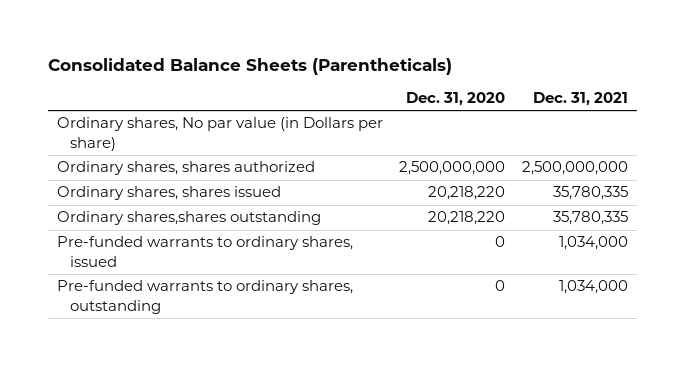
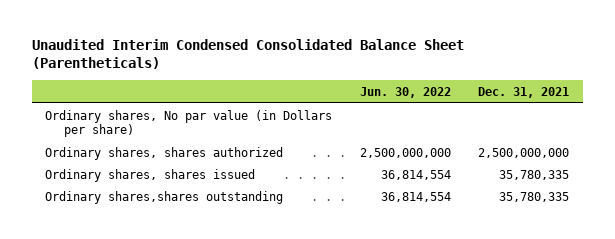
- Consolidated Balance Sheets (Parentheticals)
+ Unaudited Interim Condensed Consolidated Balance Sheet (Parentheticals)
- | Dec. 31, 2020 | Dec. 31, 2021
+ | Jun. 30, 2022 | Dec. 31, 2021
- Pre-funded warrants to ordinary shares, issued | 0 | 1,034,000
- Pre-funded warrants to ordinary shares, outstanding | 0 | 1,034,000

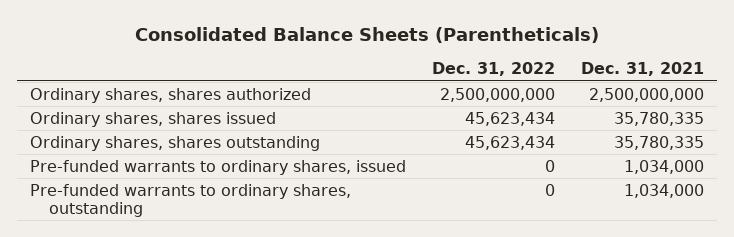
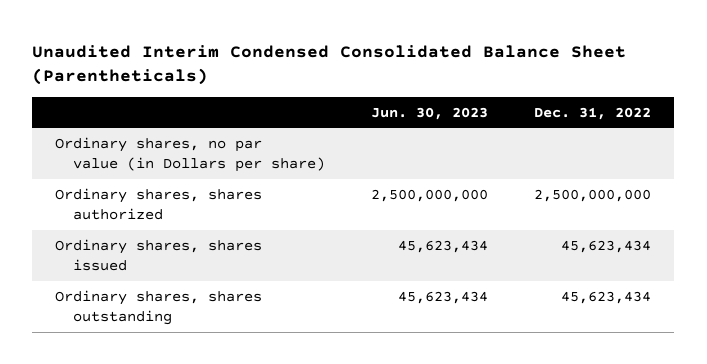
- Consolidated Balance Sheets (Parentheticals)
+ Unaudited Interim Condensed Consolidated Balance Sheet (Parentheticals)
- | Dec. 31, 2022 | Dec. 31, 2021
+ | Jun. 30, 2023 | Dec. 31, 2022
+ Ordinary shares, no par value (in Dollars per share)
- Pre-funded warrants to ordinary shares, issued | 0 | 1,034,000
- Pre-funded warrants to ordinary shares, outstanding | 0 | 1,034,000

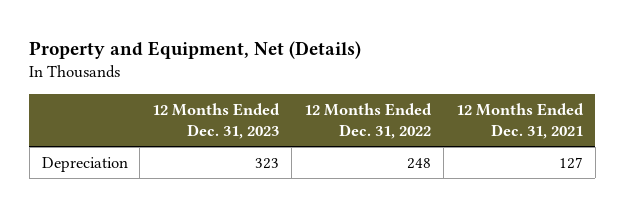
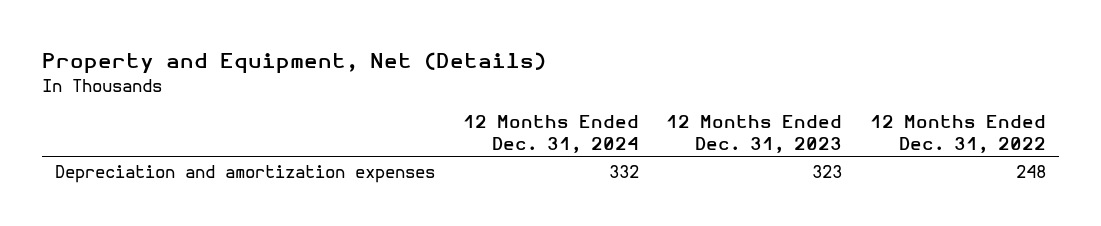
- | 12 Months Ended Dec. 31, 2023 | 12 Months Ended Dec. 31, 2022 | 12 Months Ended Dec. 31, 2021
+ | 12 Months Ended Dec. 31, 2024 | 12 Months Ended Dec. 31, 2023 | 12 Months Ended Dec. 31, 2022
- Depreciation | 323 | 248 | 127
+ Depreciation and amortization expenses | 332 | 323 | 248

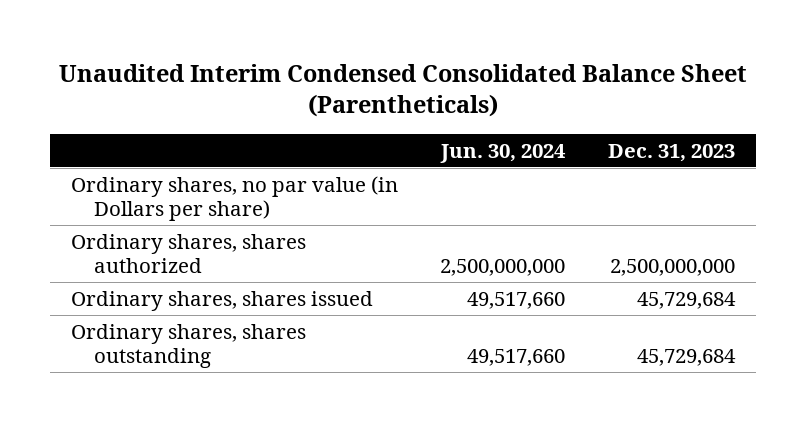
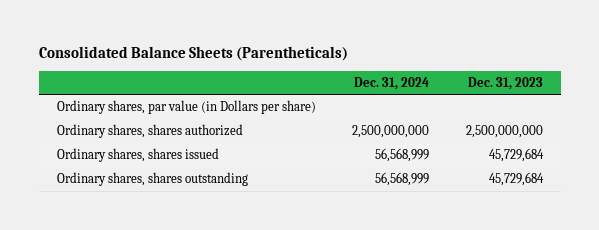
- Unaudited Interim Condensed Consolidated Balance Sheet (Parentheticals)
+ Consolidated Balance Sheets (Parentheticals)
- | Jun. 30, 2024 | Dec. 31, 2023
+ | Dec. 31, 2024 | Dec. 31, 2023
- Ordinary shares, no par value (in Dollars per share)
+ Ordinary shares, par value (in Dollars per share)

